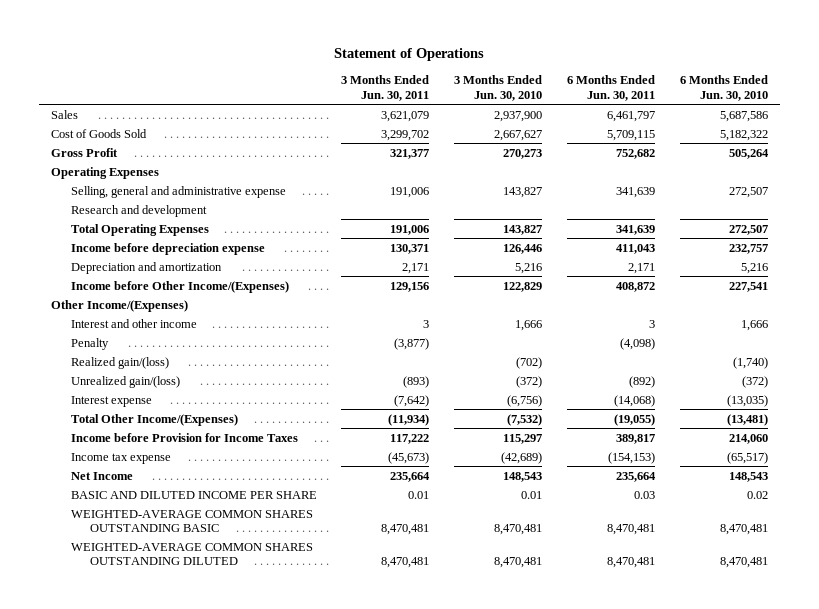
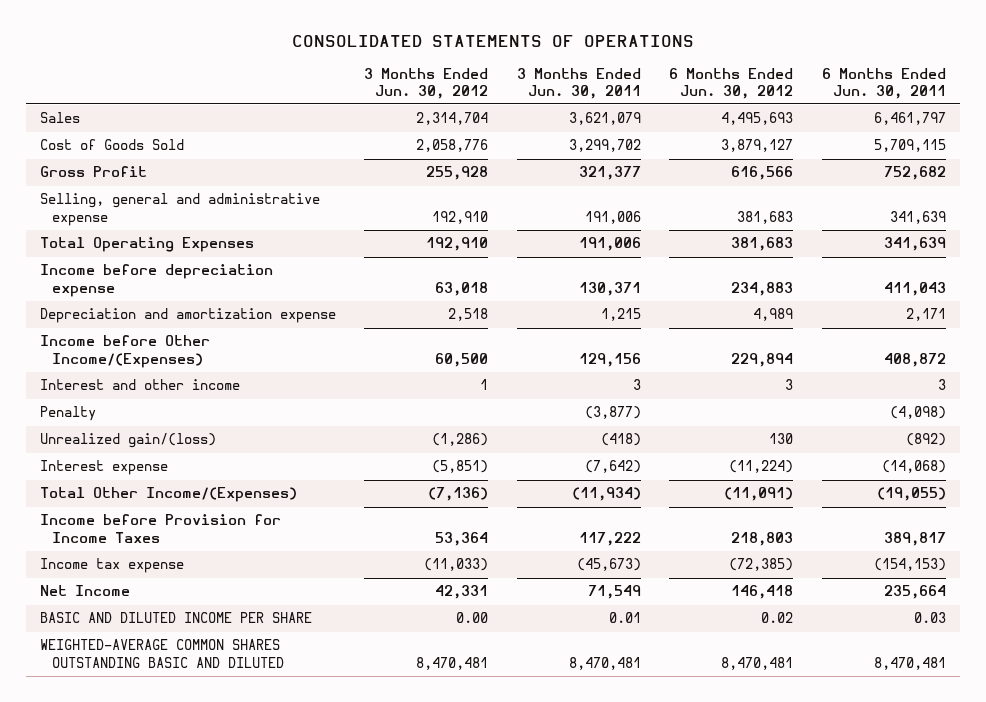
- Statement of Operations
+ CONSOLIDATED STATEMENTS OF OPERATIONS
- | 3 Months Ended Jun. 30, 2011 | 3 Months Ended Jun. 30, 2010 | 6 Months Ended Jun. 30, 2011 | 6 Months Ended Jun. 30, 2010
+ | 3 Months Ended Jun. 30, 2012 | 3 Months Ended Jun. 30, 2011 | 6 Months Ended Jun. 30, 2012 | 6 Months Ended Jun. 30, 2011
- Operating Expenses
- Research and development
- Depreciation and amortization | 2,171 | 5,216 | 2,171 | 5,216
+ Depreciation and amortization expense | 2,518 | 1,215 | 4,989 | 2,171
- Other Income/(Expenses)
- Realized gain/(loss) | | (702) | | (1,740)
- Unrealized gain/(loss) | (893) | (372) | (892) | (372)
+ Unrealized gain/(loss) | (1,286) | (418) | 130 | (892)
- Net Income | 235,664 | 148,543 | 235,664 | 148,543
+ Net Income | 42,331 | 71,549 | 146,418 | 235,664
- WEIGHTED-AVERAGE COMMON SHARES OUTSTANDING BASIC | 8,470,481 | 8,470,481 | 8,470,481 | 8,470,481
- WEIGHTED-AVERAGE COMMON SHARES OUTSTANDING DILUTED | 8,470,481 | 8,470,481 | 8,470,481 | 8,470,481
+ WEIGHTED-AVERAGE COMMON SHARES OUTSTANDING BASIC AND DILUTED | 8,470,481 | 8,470,481 | 8,470,481 | 8,470,481

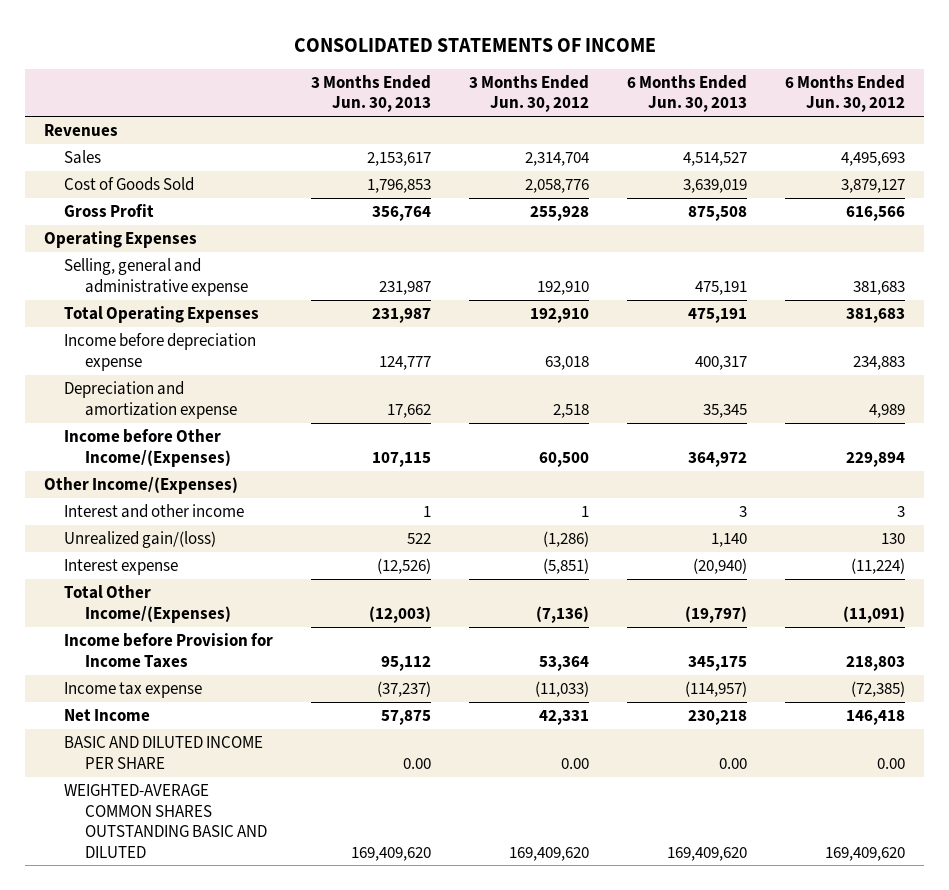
- CONSOLIDATED STATEMENTS OF OPERATIONS
+ CONSOLIDATED STATEMENTS OF INCOME
- | 3 Months Ended Jun. 30, 2012 | 3 Months Ended Jun. 30, 2011 | 6 Months Ended Jun. 30, 2012 | 6 Months Ended Jun. 30, 2011
+ | 3 Months Ended Jun. 30, 2013 | 3 Months Ended Jun. 30, 2012 | 6 Months Ended Jun. 30, 2013 | 6 Months Ended Jun. 30, 2012
+ Revenues
+ Operating Expenses
+ Other Income/(Expenses)
- Penalty | | (3,877) | | (4,098)
- BASIC AND DILUTED INCOME PER SHARE | 0.00 | 0.01 | 0.02 | 0.03
- WEIGHTED-AVERAGE COMMON SHARES OUTSTANDING BASIC AND DILUTED | 8,470,481 | 8,470,481 | 8,470,481 | 8,470,481
+ BASIC AND DILUTED INCOME PER SHARE | 0.00 | 0.00 | 0.00 | 0.00
+ WEIGHTED-AVERAGE COMMON SHARES OUTSTANDING BASIC AND DILUTED | 169,409,620 | 169,409,620 | 169,409,620 | 169,409,620

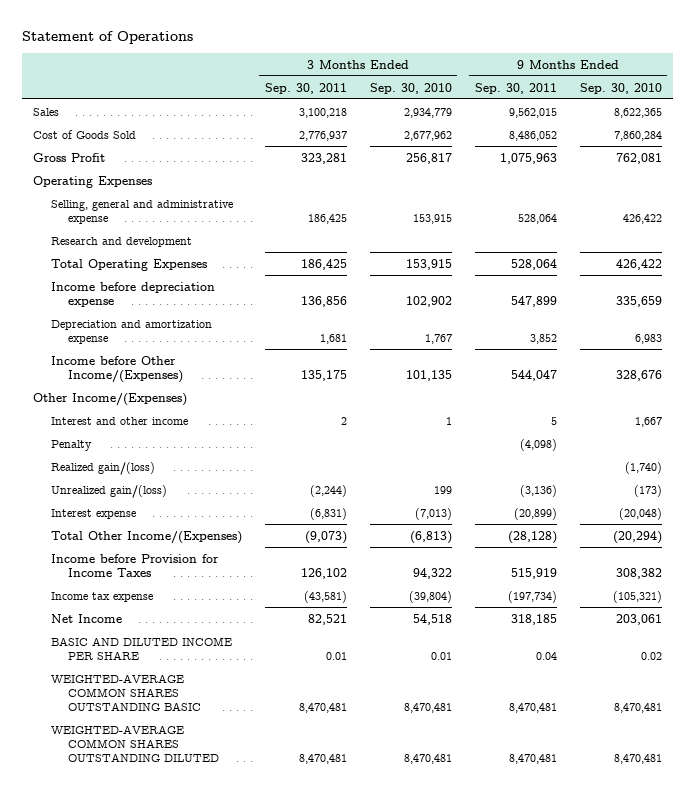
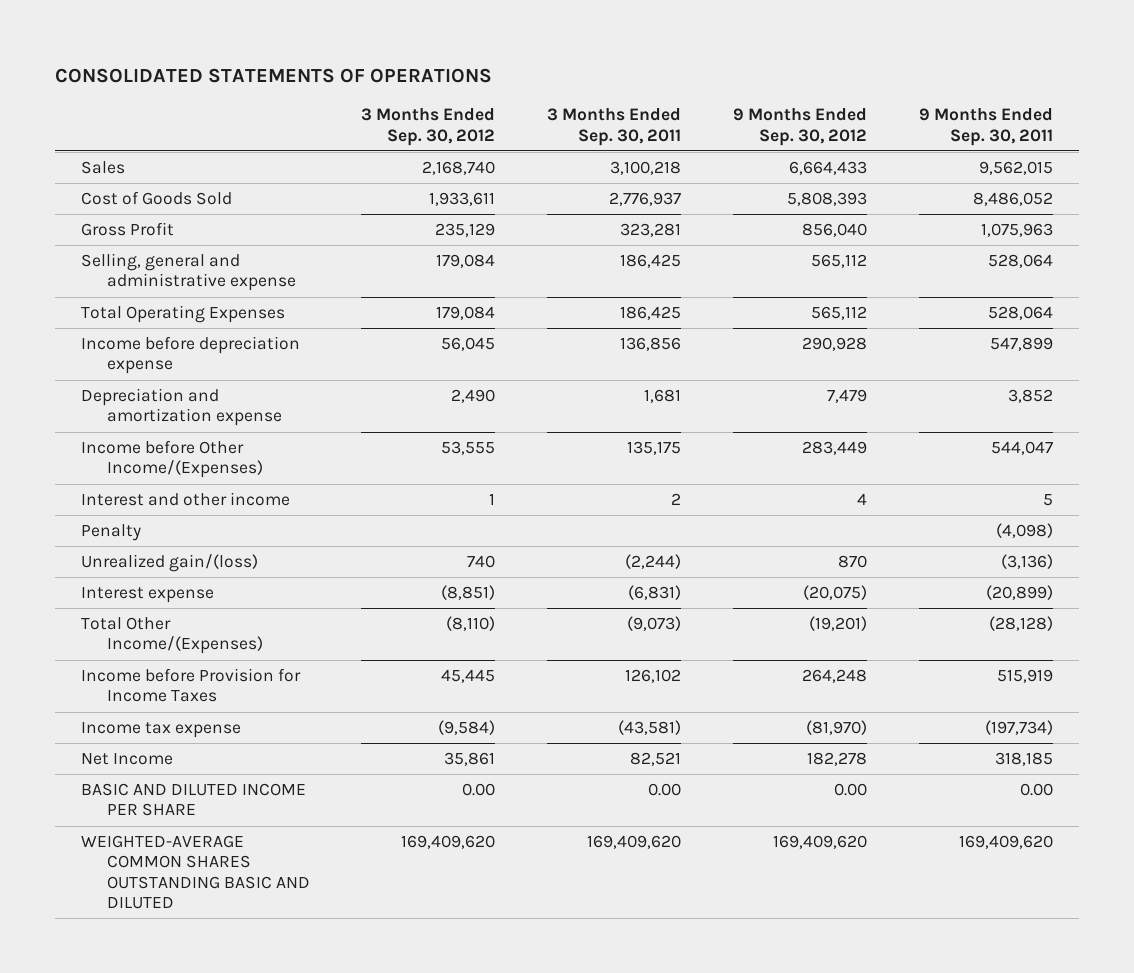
- Statement of Operations
+ CONSOLIDATED STATEMENTS OF OPERATIONS
- | 3 Months Ended Sep. 30, 2011 | 3 Months Ended Sep. 30, 2010 | 9 Months Ended Sep. 30, 2011 | 9 Months Ended Sep. 30, 2010
+ | 3 Months Ended Sep. 30, 2012 | 3 Months Ended Sep. 30, 2011 | 9 Months Ended Sep. 30, 2012 | 9 Months Ended Sep. 30, 2011
- Operating Expenses
- Research and development
- Other Income/(Expenses)
- Realized gain/(loss) | | | | (1,740)
- BASIC AND DILUTED INCOME PER SHARE | 0.01 | 0.01 | 0.04 | 0.02
- WEIGHTED-AVERAGE COMMON SHARES OUTSTANDING BASIC | 8,470,481 | 8,470,481 | 8,470,481 | 8,470,481
- WEIGHTED-AVERAGE COMMON SHARES OUTSTANDING DILUTED | 8,470,481 | 8,470,481 | 8,470,481 | 8,470,481
+ BASIC AND DILUTED INCOME PER SHARE | 0.00 | 0.00 | 0.00 | 0.00
+ WEIGHTED-AVERAGE COMMON SHARES OUTSTANDING BASIC AND DILUTED | 169,409,620 | 169,409,620 | 169,409,620 | 169,409,620

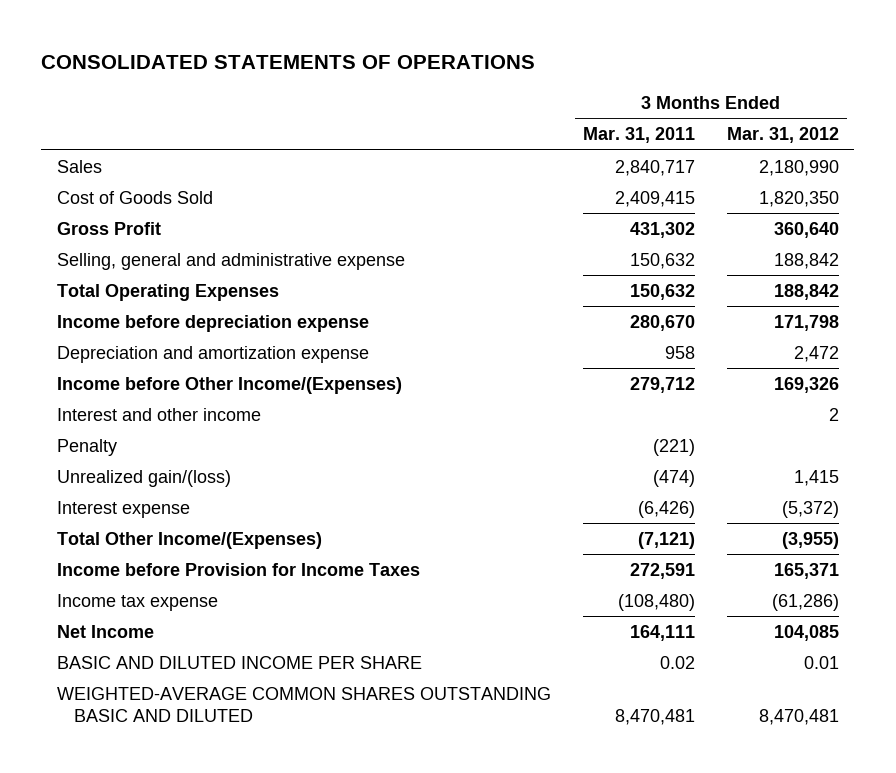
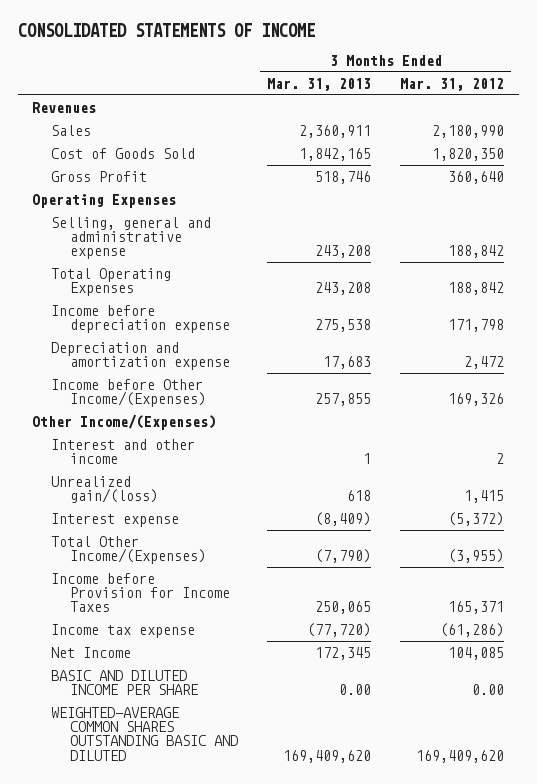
- CONSOLIDATED STATEMENTS OF OPERATIONS
+ CONSOLIDATED STATEMENTS OF INCOME
- | 3 Months Ended Mar. 31, 2011 | 3 Months Ended Mar. 31, 2012
+ | 3 Months Ended Mar. 31, 2013 | 3 Months Ended Mar. 31, 2012
+ Revenues
+ Operating Expenses
+ Other Income/(Expenses)
- Penalty | (221) |
- BASIC AND DILUTED INCOME PER SHARE | 0.02 | 0.01
- WEIGHTED-AVERAGE COMMON SHARES OUTSTANDING BASIC AND DILUTED | 8,470,481 | 8,470,481
+ BASIC AND DILUTED INCOME PER SHARE | 0.00 | 0.00
+ WEIGHTED-AVERAGE COMMON SHARES OUTSTANDING BASIC AND DILUTED | 169,409,620 | 169,409,620

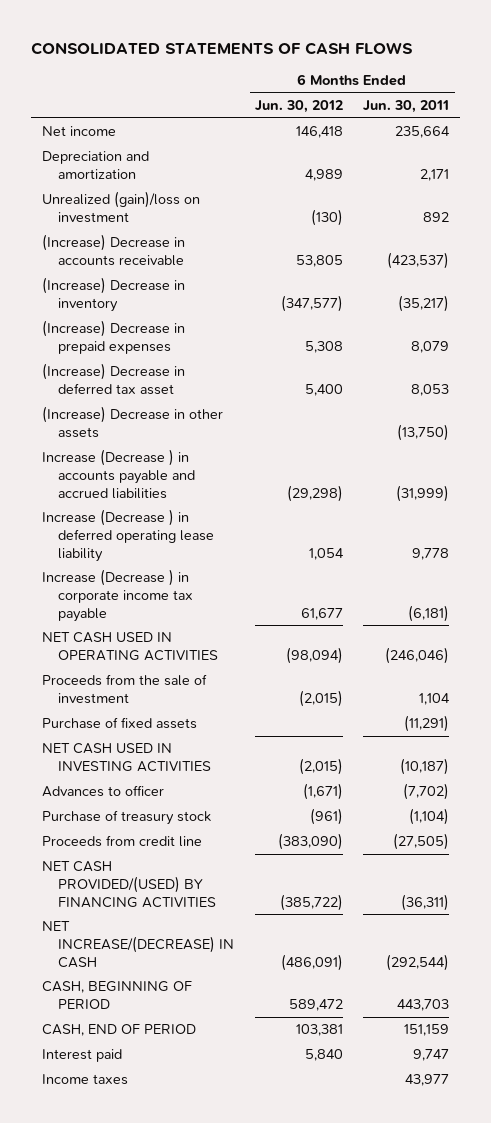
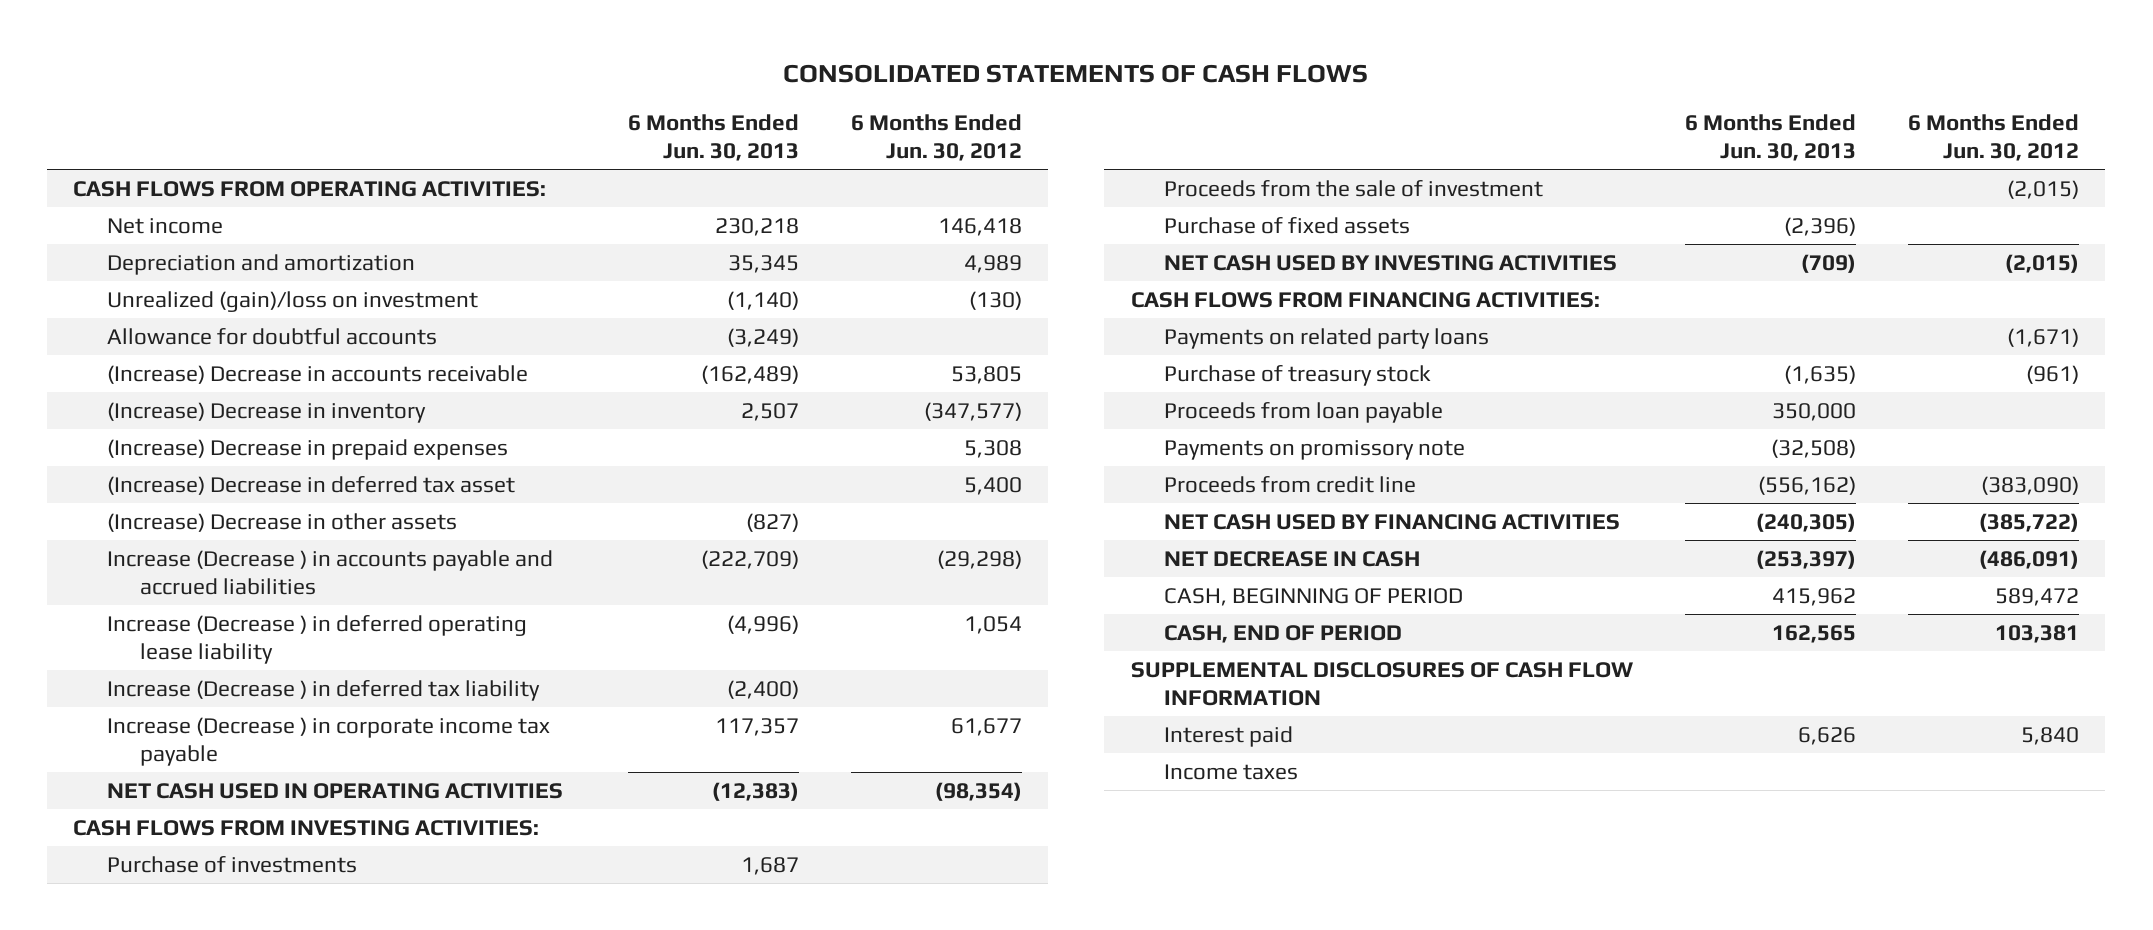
- | 6 Months Ended Jun. 30, 2012 | 6 Months Ended Jun. 30, 2011
+ | 6 Months Ended Jun. 30, 2013 | 6 Months Ended Jun. 30, 2012
+ CASH FLOWS FROM OPERATING ACTIVITIES:
+ Allowance for doubtful accounts | (3,249) |
+ Increase (Decrease ) in deferred tax liability | (2,400) |
- NET CASH USED IN OPERATING ACTIVITIES | (98,094) | (246,046)
+ NET CASH USED IN OPERATING ACTIVITIES | (12,383) | (98,354)
+ CASH FLOWS FROM INVESTING ACTIVITIES:
+ Purchase of investments | 1,687 |
- NET CASH USED IN INVESTING ACTIVITIES | (2,015) | (10,187)
- Advances to officer | (1,671) | (7,702)
+ NET CASH USED BY INVESTING ACTIVITIES | (709) | (2,015)
+ CASH FLOWS FROM FINANCING ACTIVITIES:
+ Payments on related party loans | | (1,671)
+ Proceeds from loan payable | 350,000 |
+ Payments on promissory note | (32,508) |
- NET CASH PROVIDED/(USED) BY FINANCING ACTIVITIES | (385,722) | (36,311)
- NET INCREASE/(DECREASE) IN CASH | (486,091) | (292,544)
+ NET CASH USED BY FINANCING ACTIVITIES | (240,305) | (385,722)
+ NET DECREASE IN CASH | (253,397) | (486,091)
+ SUPPLEMENTAL DISCLOSURES OF CASH FLOW INFORMATION

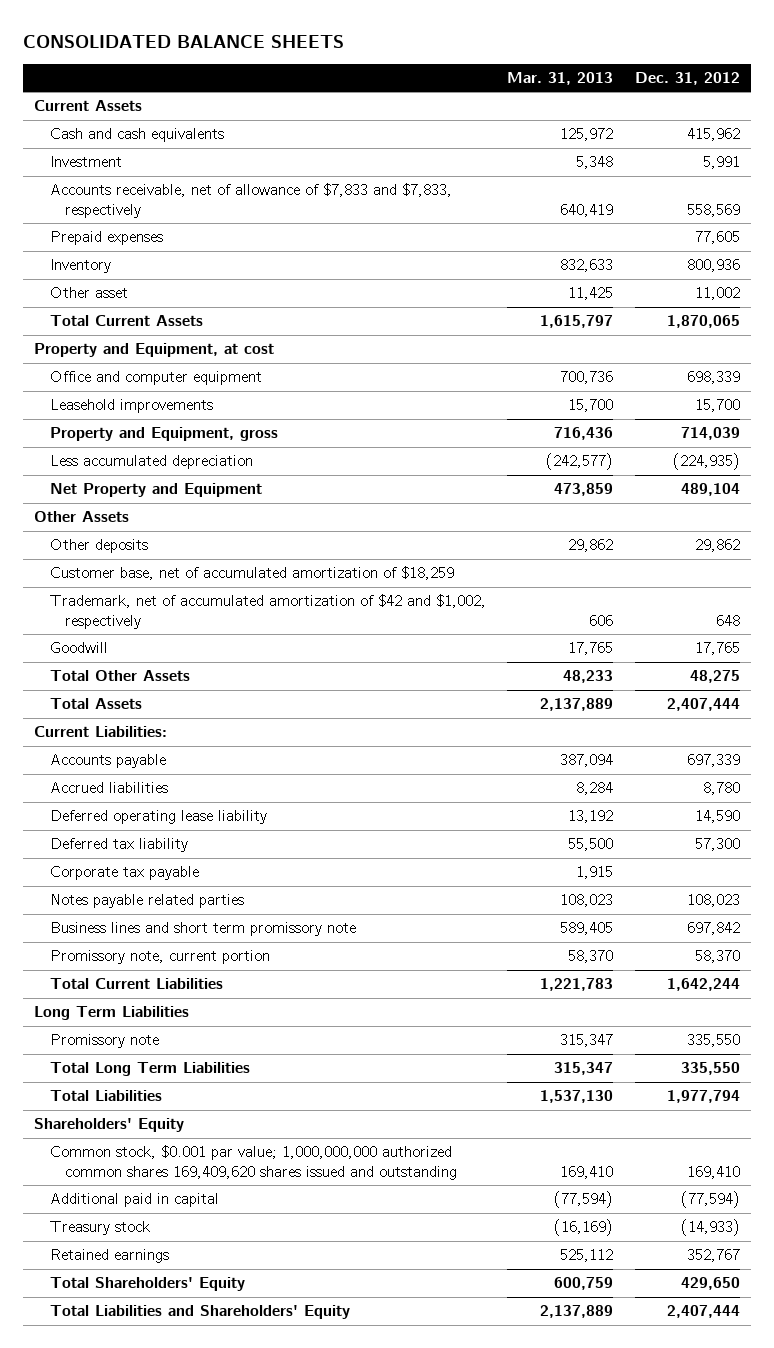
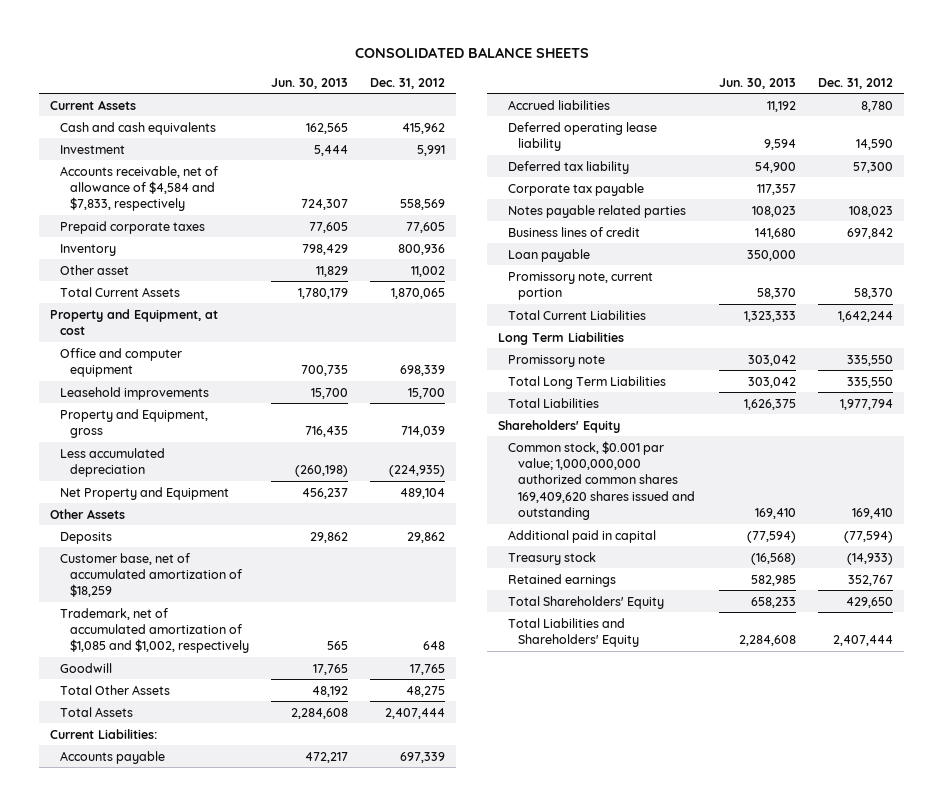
- | Mar. 31, 2013 | Dec. 31, 2012
+ | Jun. 30, 2013 | Dec. 31, 2012
- Accounts receivable, net of allowance of $7,833 and $7,833, respectively | 640,419 | 558,569
- Prepaid expenses | | 77,605
+ Accounts receivable, net of allowance of $4,584 and $7,833, respectively | 724,307 | 558,569
+ Prepaid corporate taxes | 77,605 | 77,605
- Other deposits | 29,862 | 29,862
+ Deposits | 29,862 | 29,862
- Trademark, net of accumulated amortization of $42 and $1,002, respectively | 606 | 648
+ Trademark, net of accumulated amortization of $1,085 and $1,002, respectively | 565 | 648
- Business lines and short term promissory note | 589,405 | 697,842
+ Business lines of credit | 141,680 | 697,842
+ Loan payable | 350,000 |

